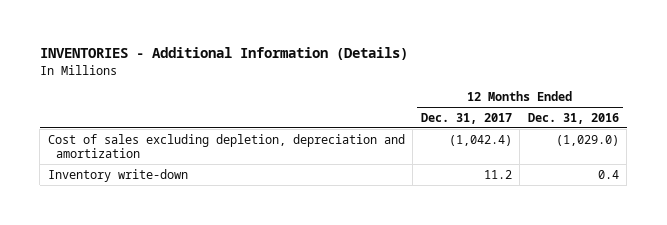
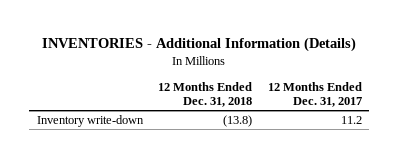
- | 12 Months Ended Dec. 31, 2017 | 12 Months Ended Dec. 31, 2016
+ | 12 Months Ended Dec. 31, 2018 | 12 Months Ended Dec. 31, 2017
- Cost of sales excluding depletion, depreciation and amortization | (1,042.4) | (1,029.0)

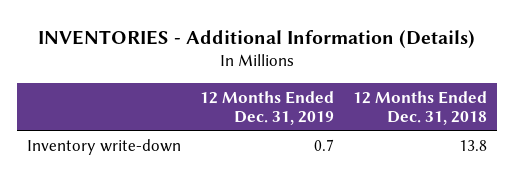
- | 12 Months Ended Dec. 31, 2018 | 12 Months Ended Dec. 31, 2017
+ | 12 Months Ended Dec. 31, 2019 | 12 Months Ended Dec. 31, 2018
- Inventory write-down | (13.8) | 11.2
+ Inventory write-down | 0.7 | 13.8

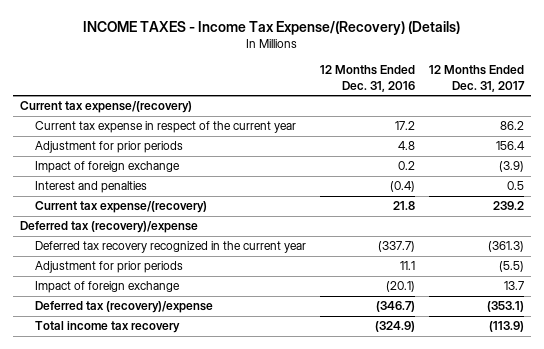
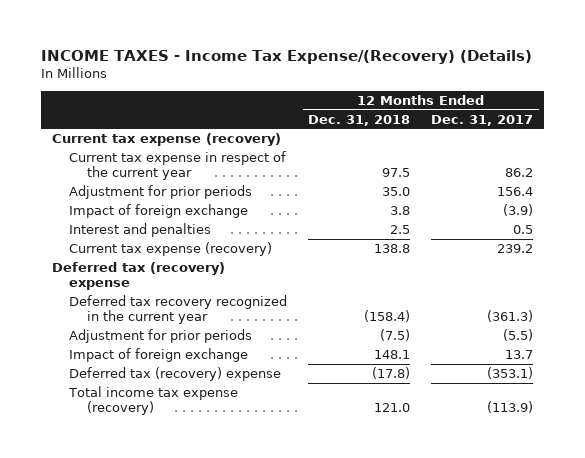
- | 12 Months Ended Dec. 31, 2016 | 12 Months Ended Dec. 31, 2017
+ | 12 Months Ended Dec. 31, 2018 | 12 Months Ended Dec. 31, 2017
- Current tax expense/(recovery)
+ Current tax expense (recovery)
- Current tax expense/(recovery) | 21.8 | 239.2
- Deferred tax (recovery)/expense
+ Current tax expense (recovery) | 138.8 | 239.2
+ Deferred tax (recovery) expense
- Deferred tax (recovery)/expense | (346.7) | (353.1)
- Total income tax recovery | (324.9) | (113.9)
+ Deferred tax (recovery) expense | (17.8) | (353.1)
+ Total income tax expense (recovery) | 121.0 | (113.9)

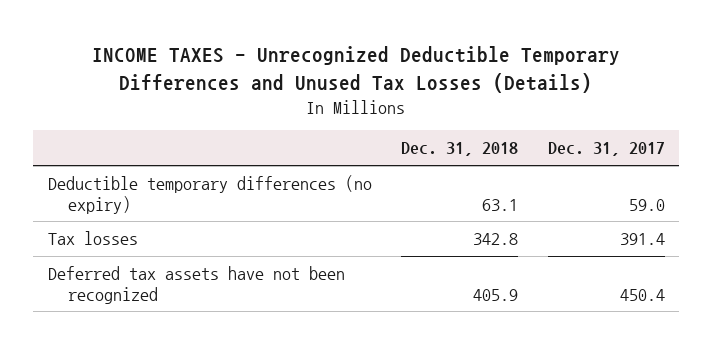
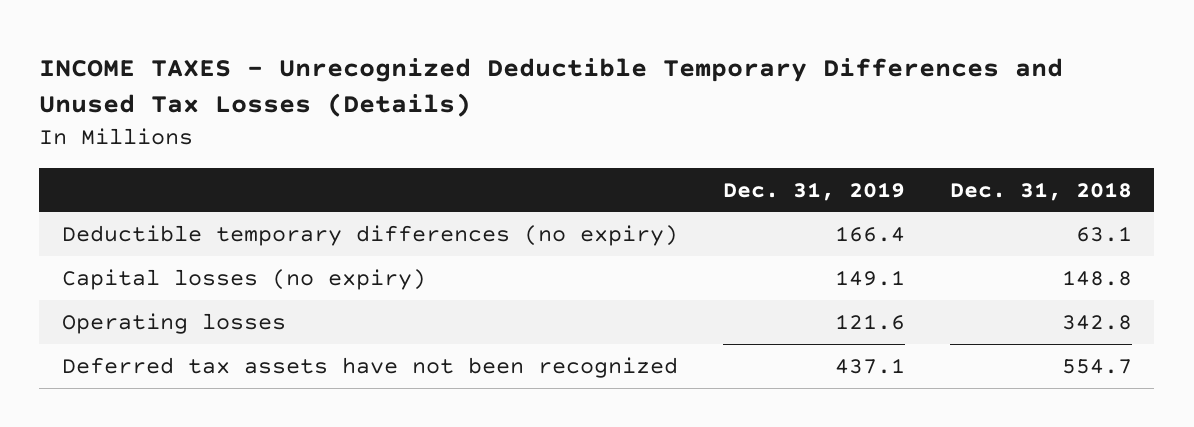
- | Dec. 31, 2018 | Dec. 31, 2017
+ | Dec. 31, 2019 | Dec. 31, 2018
- Tax losses | 342.8 | 391.4
- Deferred tax assets have not been recognized | 405.9 | 450.4
+ Capital losses (no expiry) | 149.1 | 148.8
+ Operating losses | 121.6 | 342.8
+ Deferred tax assets have not been recognized | 437.1 | 554.7

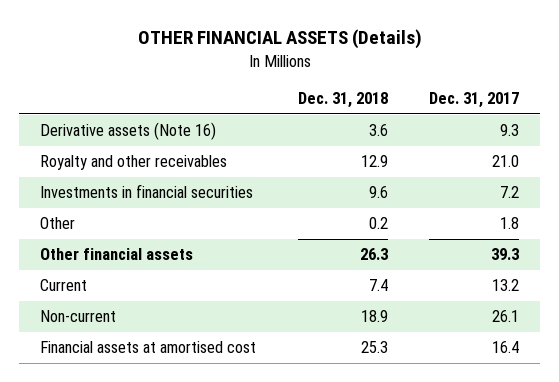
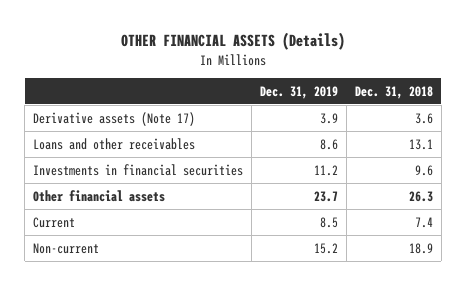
- | Dec. 31, 2018 | Dec. 31, 2017
+ | Dec. 31, 2019 | Dec. 31, 2018
- Derivative assets (Note 16) | 3.6 | 9.3
- Royalty and other receivables | 12.9 | 21.0
+ Derivative assets (Note 17) | 3.9 | 3.6
+ Loans and other receivables | 8.6 | 13.1
- Other | 0.2 | 1.8
- Financial assets at amortised cost | 25.3 | 16.4

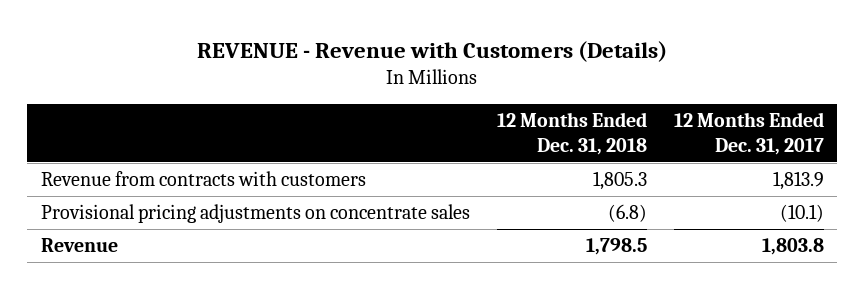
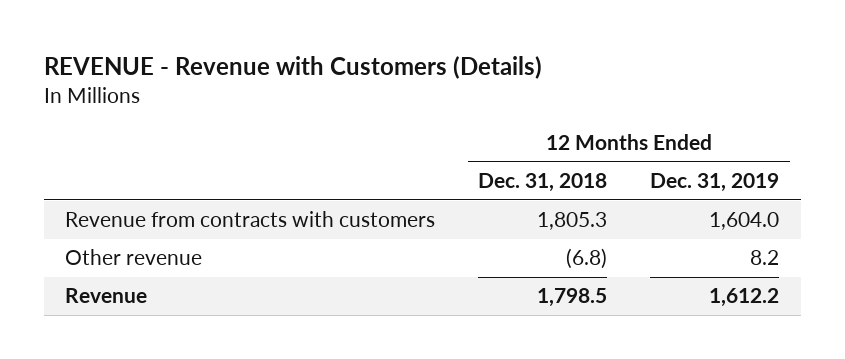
- | 12 Months Ended Dec. 31, 2018 | 12 Months Ended Dec. 31, 2017
+ | 12 Months Ended Dec. 31, 2018 | 12 Months Ended Dec. 31, 2019
- Provisional pricing adjustments on concentrate sales | (6.8) | (10.1)
+ Other revenue | (6.8) | 8.2

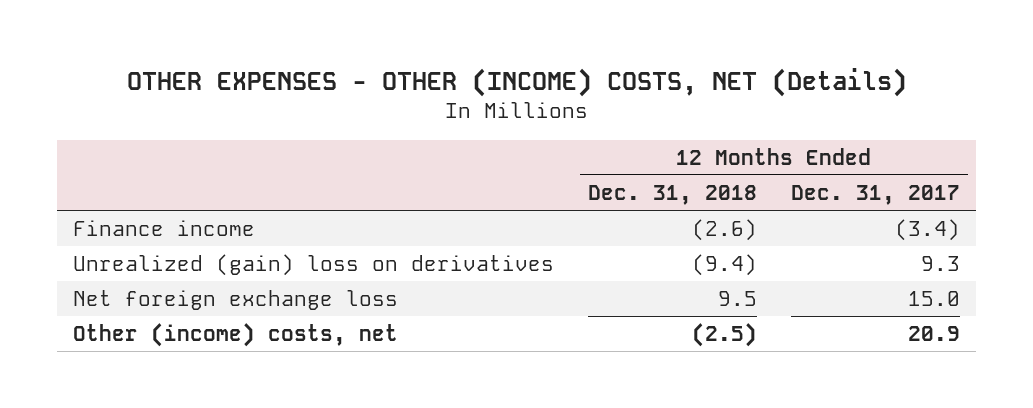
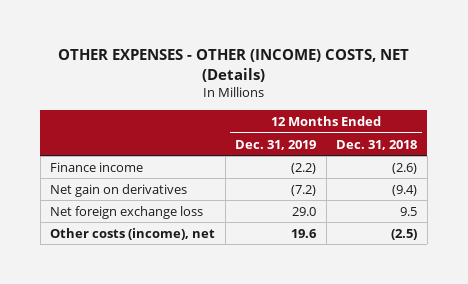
- | 12 Months Ended Dec. 31, 2018 | 12 Months Ended Dec. 31, 2017
+ | 12 Months Ended Dec. 31, 2019 | 12 Months Ended Dec. 31, 2018
- Unrealized (gain) loss on derivatives | (9.4) | 9.3
+ Net gain on derivatives | (7.2) | (9.4)
- Other (income) costs, net | (2.5) | 20.9
+ Other costs (income), net | 19.6 | (2.5)

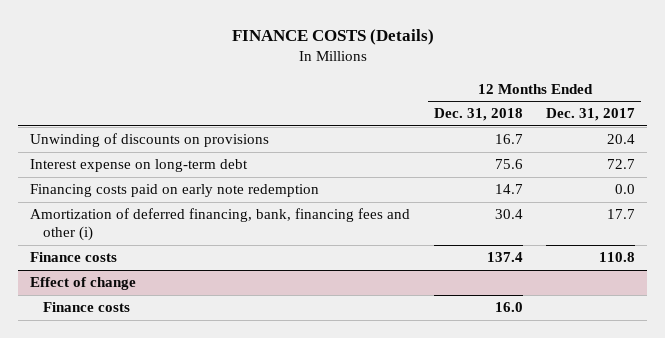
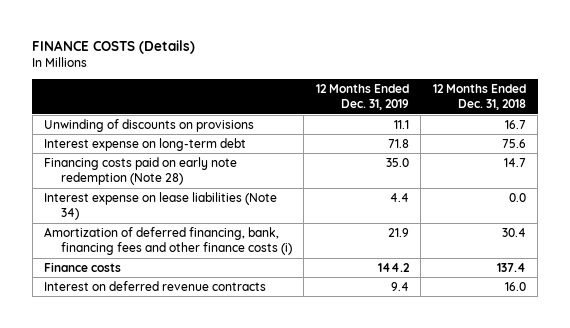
- | 12 Months Ended Dec. 31, 2018 | 12 Months Ended Dec. 31, 2017
+ | 12 Months Ended Dec. 31, 2019 | 12 Months Ended Dec. 31, 2018
- Financing costs paid on early note redemption | 14.7 | 0.0
- Amortization of deferred financing, bank, financing fees and other (i) | 30.4 | 17.7
+ Financing costs paid on early note redemption (Note 28) | 35.0 | 14.7
+ Interest expense on lease liabilities (Note 34) | 4.4 | 0.0
+ Amortization of deferred financing, bank, financing fees and other finance costs (i) | 21.9 | 30.4
- Effect of change
- Finance costs | 16.0 |
+ Interest on deferred revenue contracts | 9.4 | 16.0

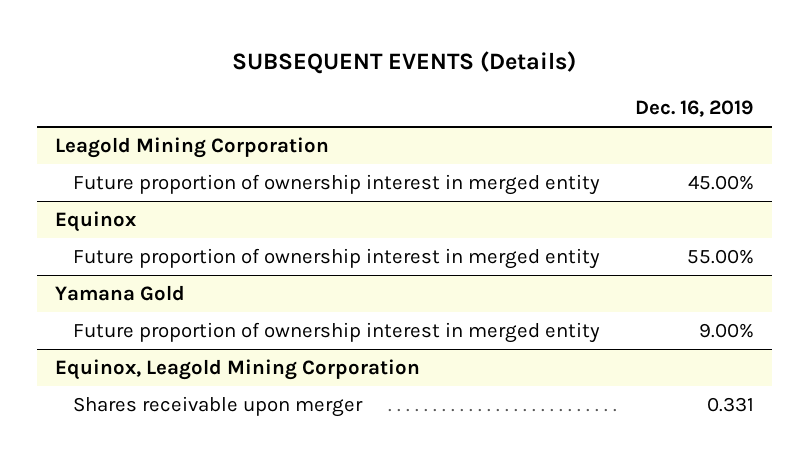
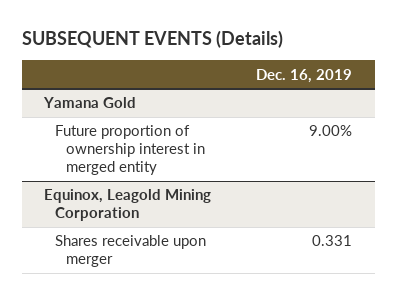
- Leagold Mining Corporation
- Future proportion of ownership interest in merged entity | 45.00%
- Equinox
- Future proportion of ownership interest in merged entity | 55.00%

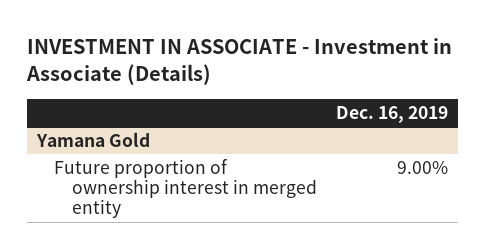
- SUBSEQUENT EVENTS (Details)
+ INVESTMENT IN ASSOCIATE - Investment in Associate (Details)
- Equinox, Leagold Mining Corporation
- Shares receivable upon merger | 0.331

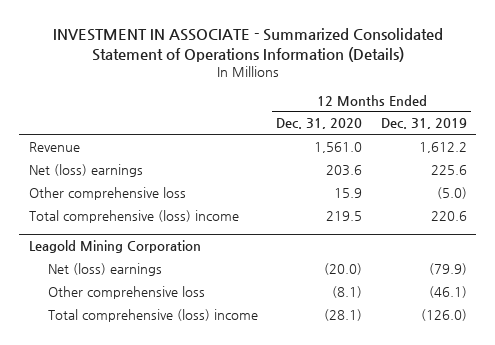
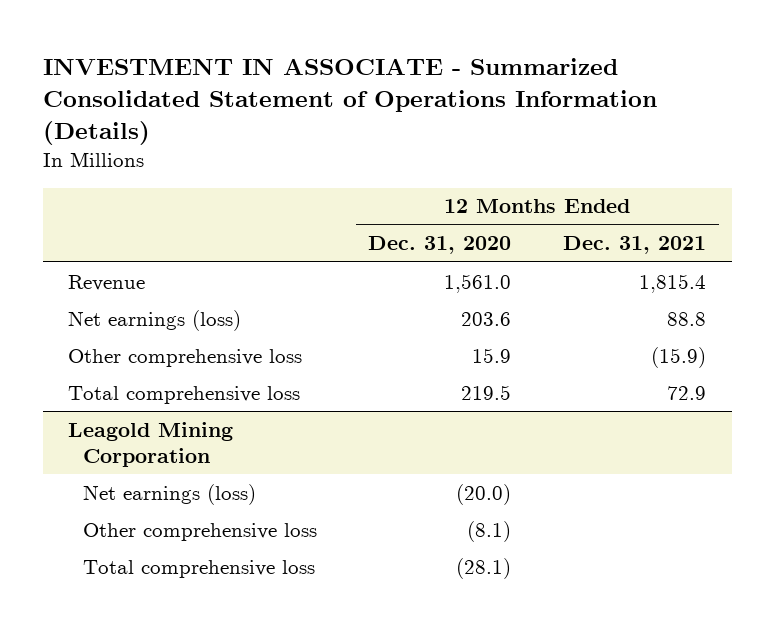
- | 12 Months Ended Dec. 31, 2020 | 12 Months Ended Dec. 31, 2019
+ | 12 Months Ended Dec. 31, 2020 | 12 Months Ended Dec. 31, 2021
- Net (loss) earnings | 203.6 | 225.6
+ Net earnings (loss) | 203.6 | 88.8
- Total comprehensive (loss) income | 219.5 | 220.6
+ Total comprehensive loss | 219.5 | 72.9
@ Leagold Mining Corporation
- Net (loss) earnings | (20.0) | (79.9)
+ Net earnings (loss) | (20.0) |
- Total comprehensive (loss) income | (28.1) | (126.0)
+ Total comprehensive loss | (28.1) |

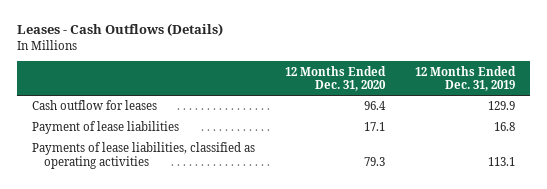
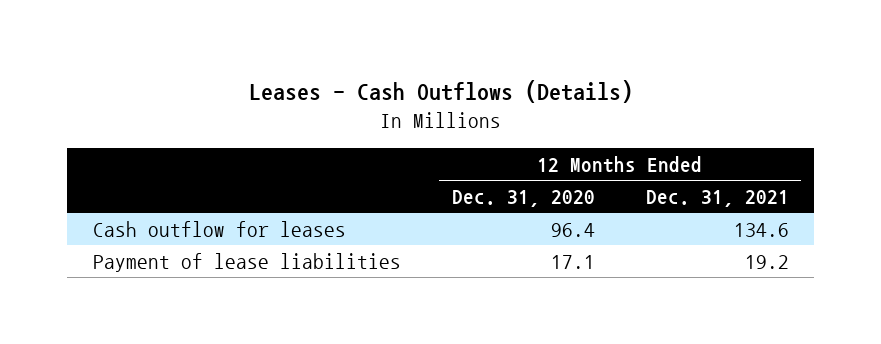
- | 12 Months Ended Dec. 31, 2020 | 12 Months Ended Dec. 31, 2019
+ | 12 Months Ended Dec. 31, 2020 | 12 Months Ended Dec. 31, 2021
- Payments of lease liabilities, classified as operating activities | 79.3 | 113.1

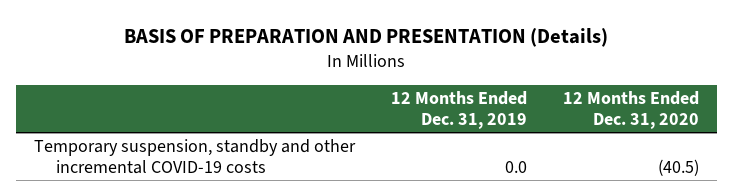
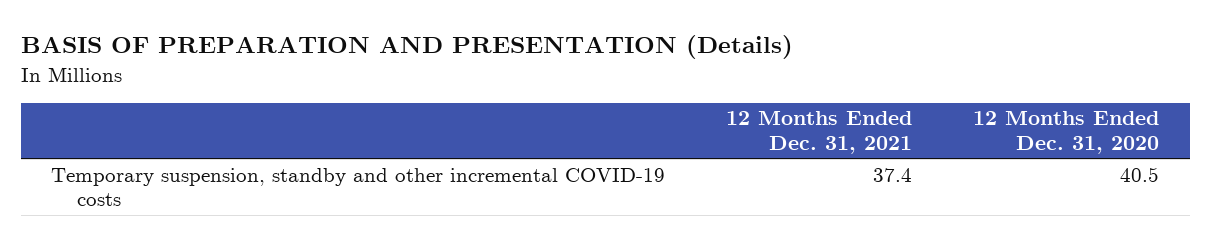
- | 12 Months Ended Dec. 31, 2019 | 12 Months Ended Dec. 31, 2020
+ | 12 Months Ended Dec. 31, 2021 | 12 Months Ended Dec. 31, 2020
- Temporary suspension, standby and other incremental COVID-19 costs | 0.0 | (40.5)
+ Temporary suspension, standby and other incremental COVID-19 costs | 37.4 | 40.5

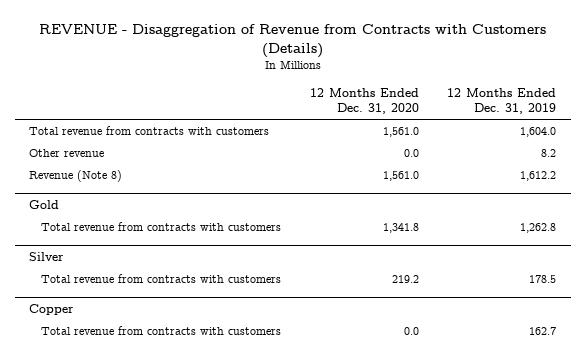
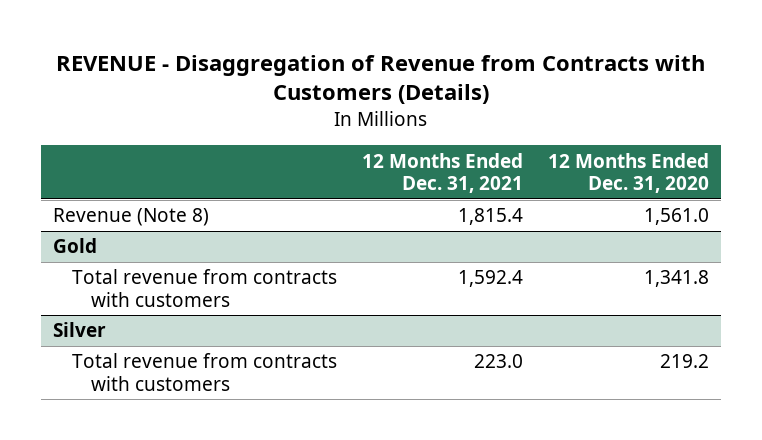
- | 12 Months Ended Dec. 31, 2020 | 12 Months Ended Dec. 31, 2019
+ | 12 Months Ended Dec. 31, 2021 | 12 Months Ended Dec. 31, 2020
- Total revenue from contracts with customers | 1,561.0 | 1,604.0
- Other revenue | 0.0 | 8.2
- Copper
- Total revenue from contracts with customers | 0.0 | 162.7

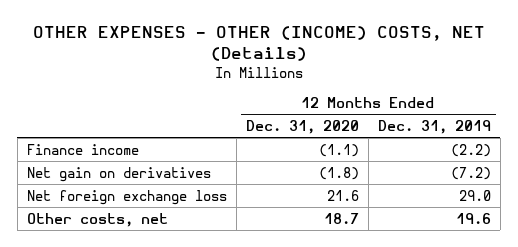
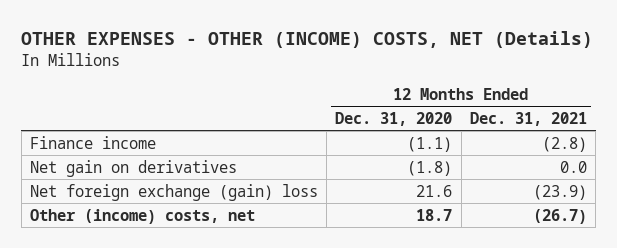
- | 12 Months Ended Dec. 31, 2020 | 12 Months Ended Dec. 31, 2019
+ | 12 Months Ended Dec. 31, 2020 | 12 Months Ended Dec. 31, 2021
- Net foreign exchange loss | 21.6 | 29.0
- Other costs, net | 18.7 | 19.6
+ Net foreign exchange (gain) loss | 21.6 | (23.9)
+ Other (income) costs, net | 18.7 | (26.7)

